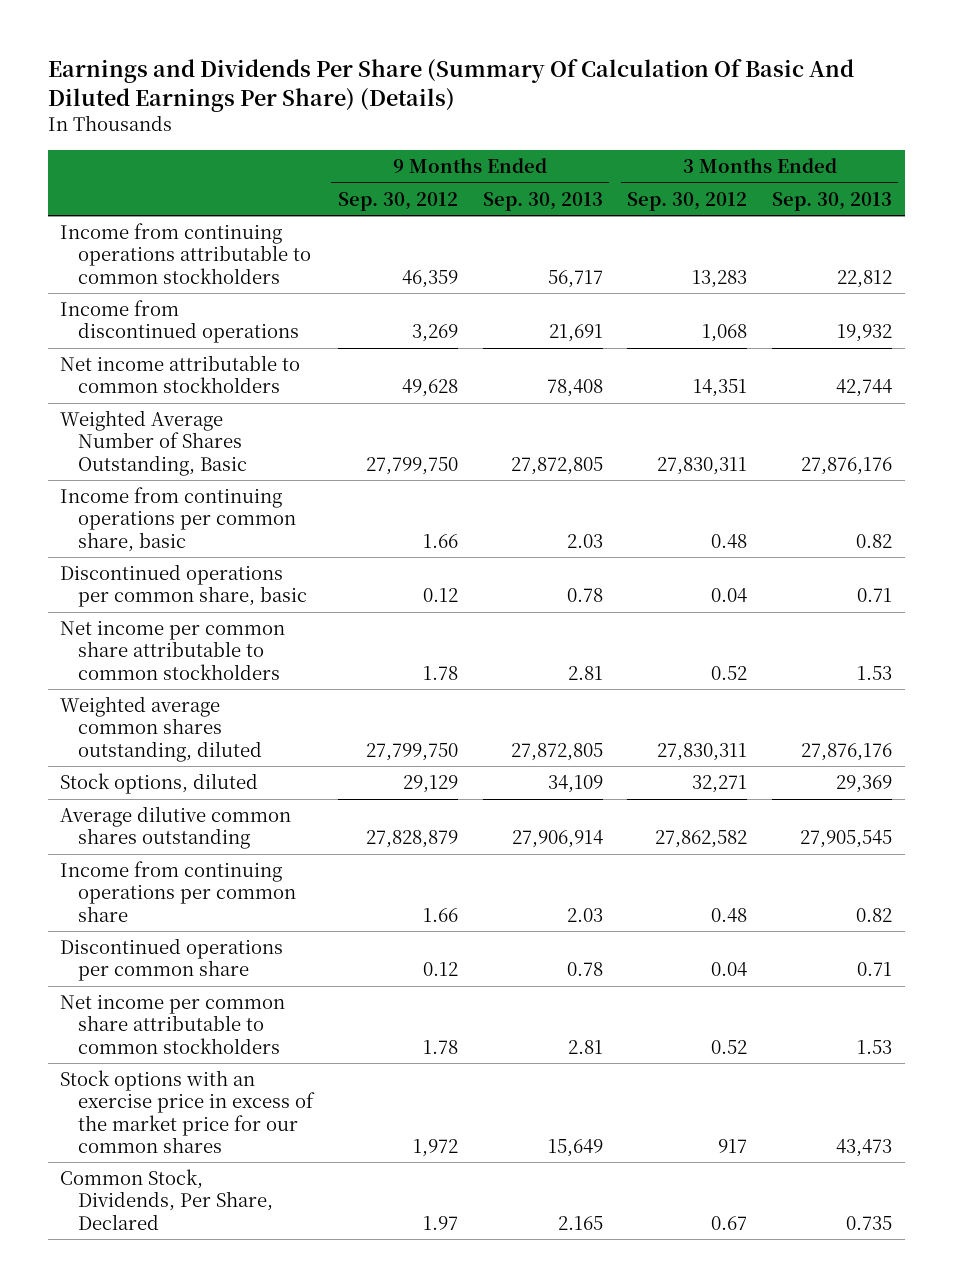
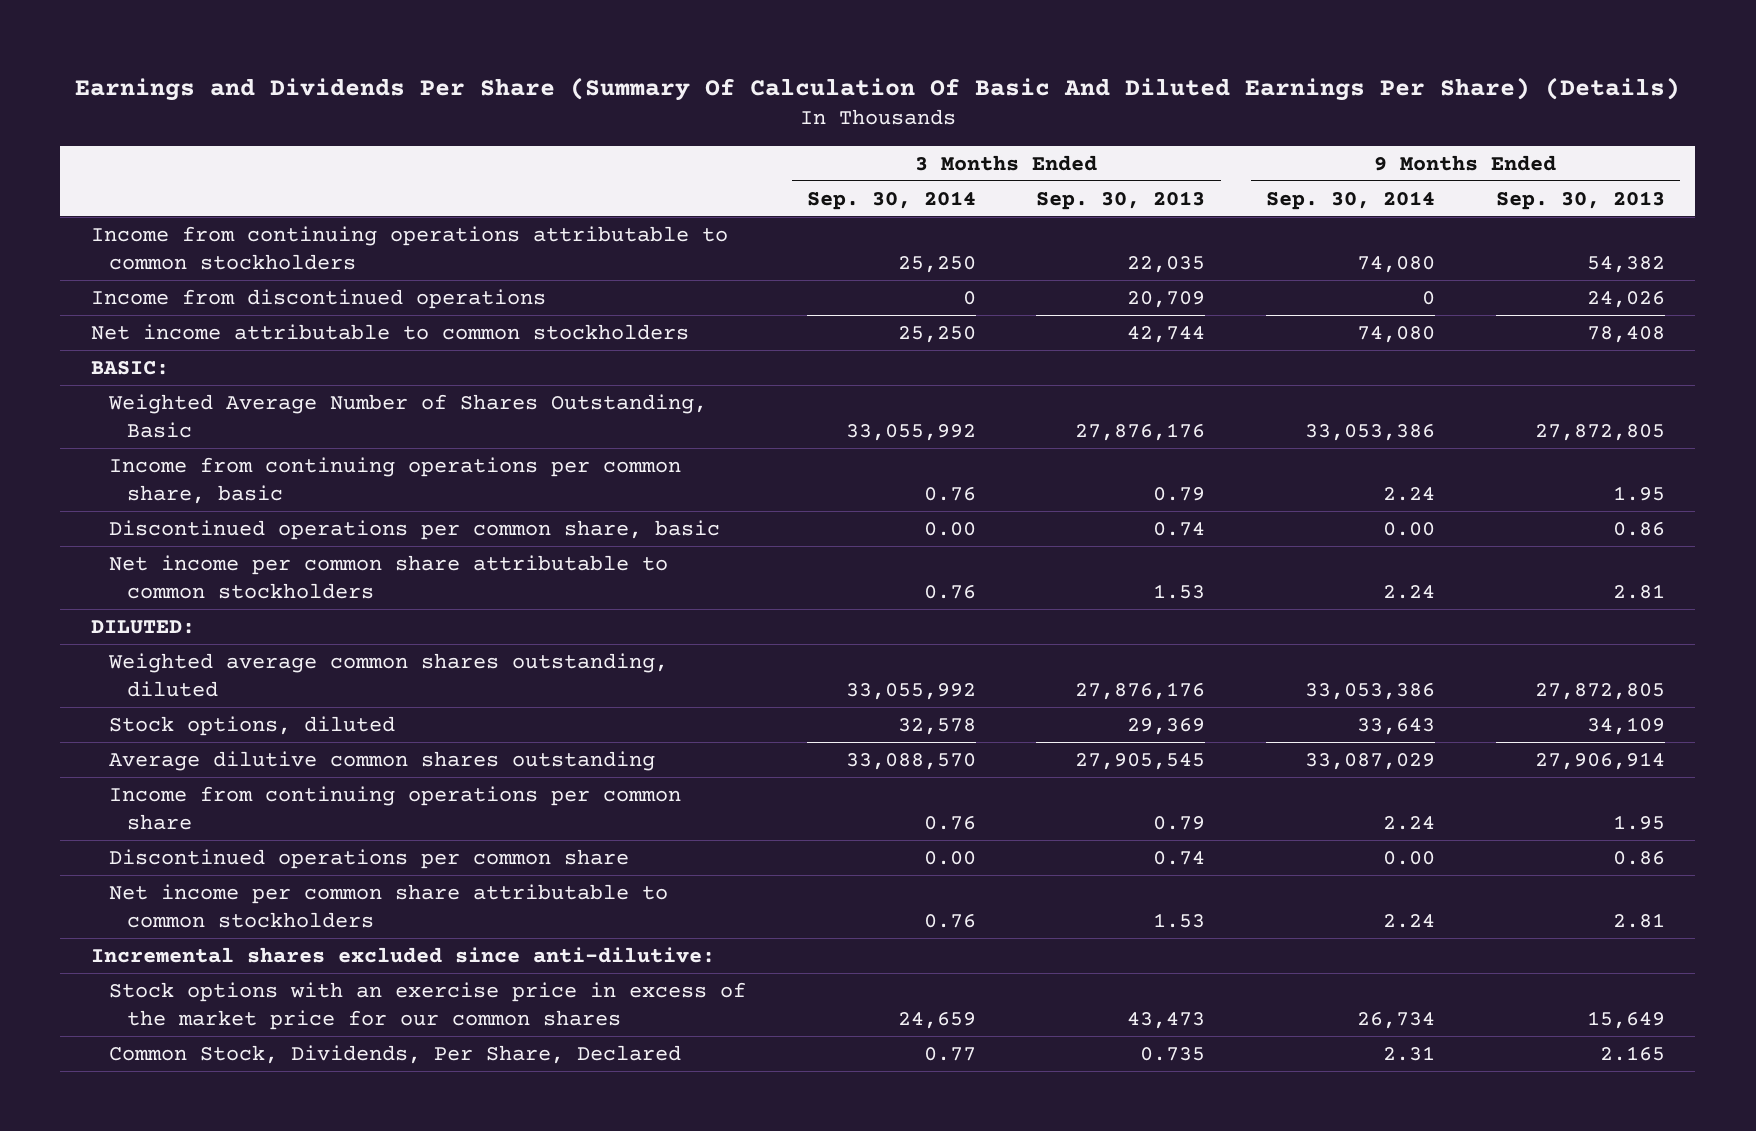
- | 9 Months Ended Sep. 30, 2012 | 9 Months Ended Sep. 30, 2013 | 3 Months Ended Sep. 30, 2012 | 3 Months Ended Sep. 30, 2013
+ | 3 Months Ended Sep. 30, 2014 | 3 Months Ended Sep. 30, 2013 | 9 Months Ended Sep. 30, 2014 | 9 Months Ended Sep. 30, 2013
- Income from continuing operations attributable to common stockholders | 46,359 | 56,717 | 13,283 | 22,812
- Income from discontinued operations | 3,269 | 21,691 | 1,068 | 19,932
+ Income from continuing operations attributable to common stockholders | 25,250 | 22,035 | 74,080 | 54,382
+ Income from discontinued operations | 0 | 20,709 | 0 | 24,026
+ BASIC:
- Income from continuing operations per common share, basic | 1.66 | 2.03 | 0.48 | 0.82
- Discontinued operations per common share, basic | 0.12 | 0.78 | 0.04 | 0.71
+ Income from continuing operations per common share, basic | 0.76 | 0.79 | 2.24 | 1.95
+ Discontinued operations per common share, basic | 0.00 | 0.74 | 0.00 | 0.86
+ DILUTED:
- Income from continuing operations per common share | 1.66 | 2.03 | 0.48 | 0.82
- Discontinued operations per common share | 0.12 | 0.78 | 0.04 | 0.71
+ Income from continuing operations per common share | 0.76 | 0.79 | 2.24 | 1.95
+ Discontinued operations per common share | 0.00 | 0.74 | 0.00 | 0.86
+ Incremental shares excluded since anti-dilutive:

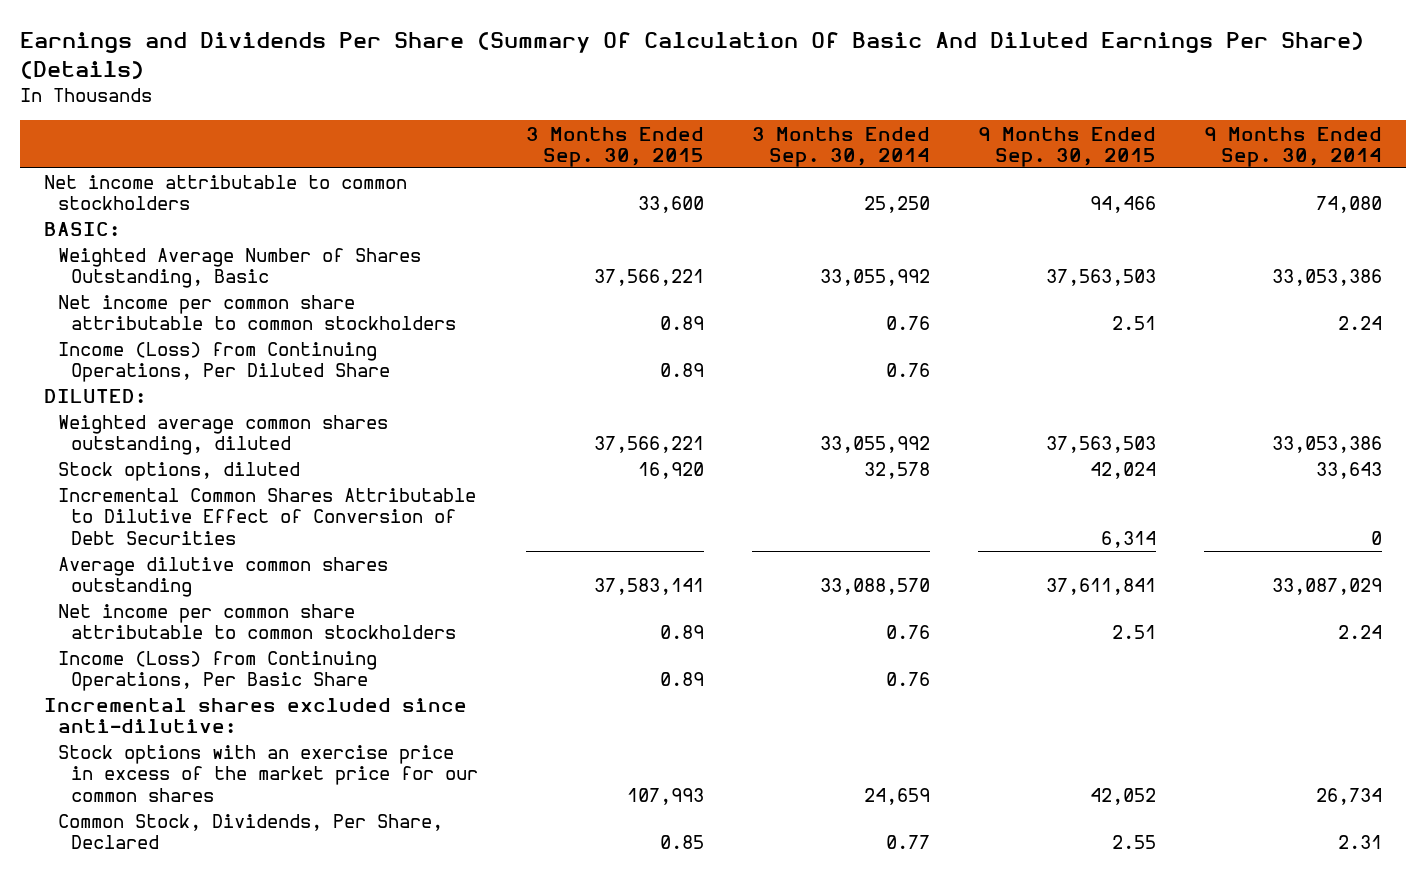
- | 3 Months Ended Sep. 30, 2014 | 3 Months Ended Sep. 30, 2013 | 9 Months Ended Sep. 30, 2014 | 9 Months Ended Sep. 30, 2013
+ | 3 Months Ended Sep. 30, 2015 | 3 Months Ended Sep. 30, 2014 | 9 Months Ended Sep. 30, 2015 | 9 Months Ended Sep. 30, 2014
- Income from continuing operations attributable to common stockholders | 25,250 | 22,035 | 74,080 | 54,382
- Income from discontinued operations | 0 | 20,709 | 0 | 24,026
- Income from continuing operations per common share, basic | 0.76 | 0.79 | 2.24 | 1.95
- Discontinued operations per common share, basic | 0.00 | 0.74 | 0.00 | 0.86
+ Income (Loss) from Continuing Operations, Per Diluted Share | 0.89 | 0.76 | |
+ Incremental Common Shares Attributable to Dilutive Effect of Conversion of Debt Securities | | | 6,314 | 0
- Income from continuing operations per common share | 0.76 | 0.79 | 2.24 | 1.95
- Discontinued operations per common share | 0.00 | 0.74 | 0.00 | 0.86
+ Income (Loss) from Continuing Operations, Per Basic Share | 0.89 | 0.76 | |

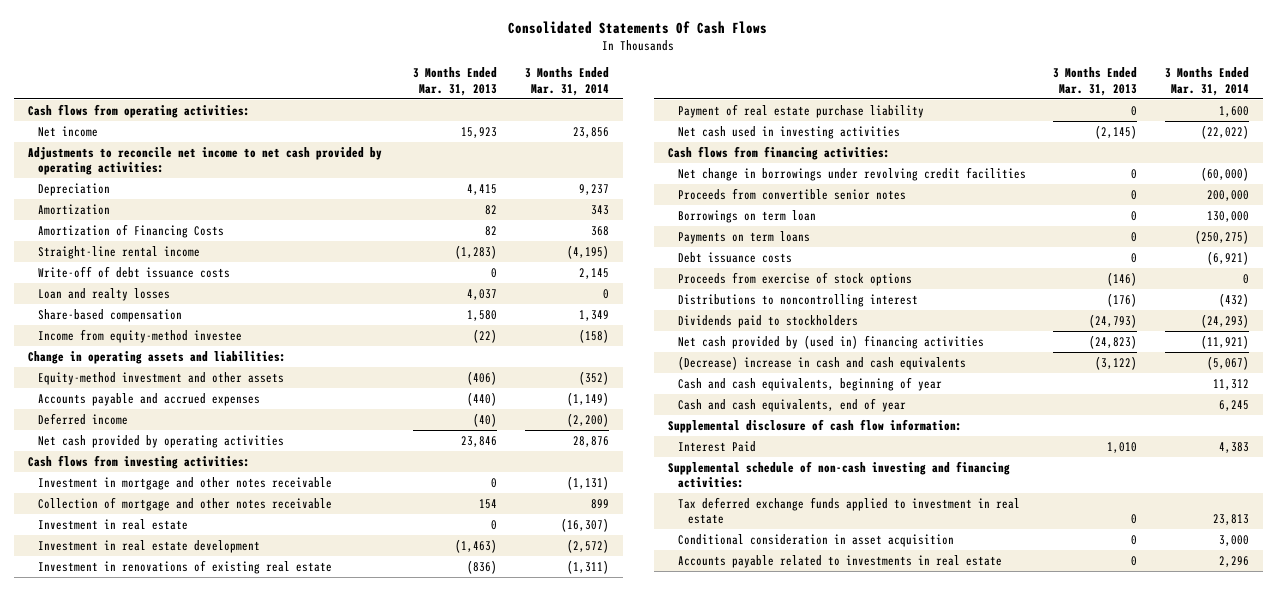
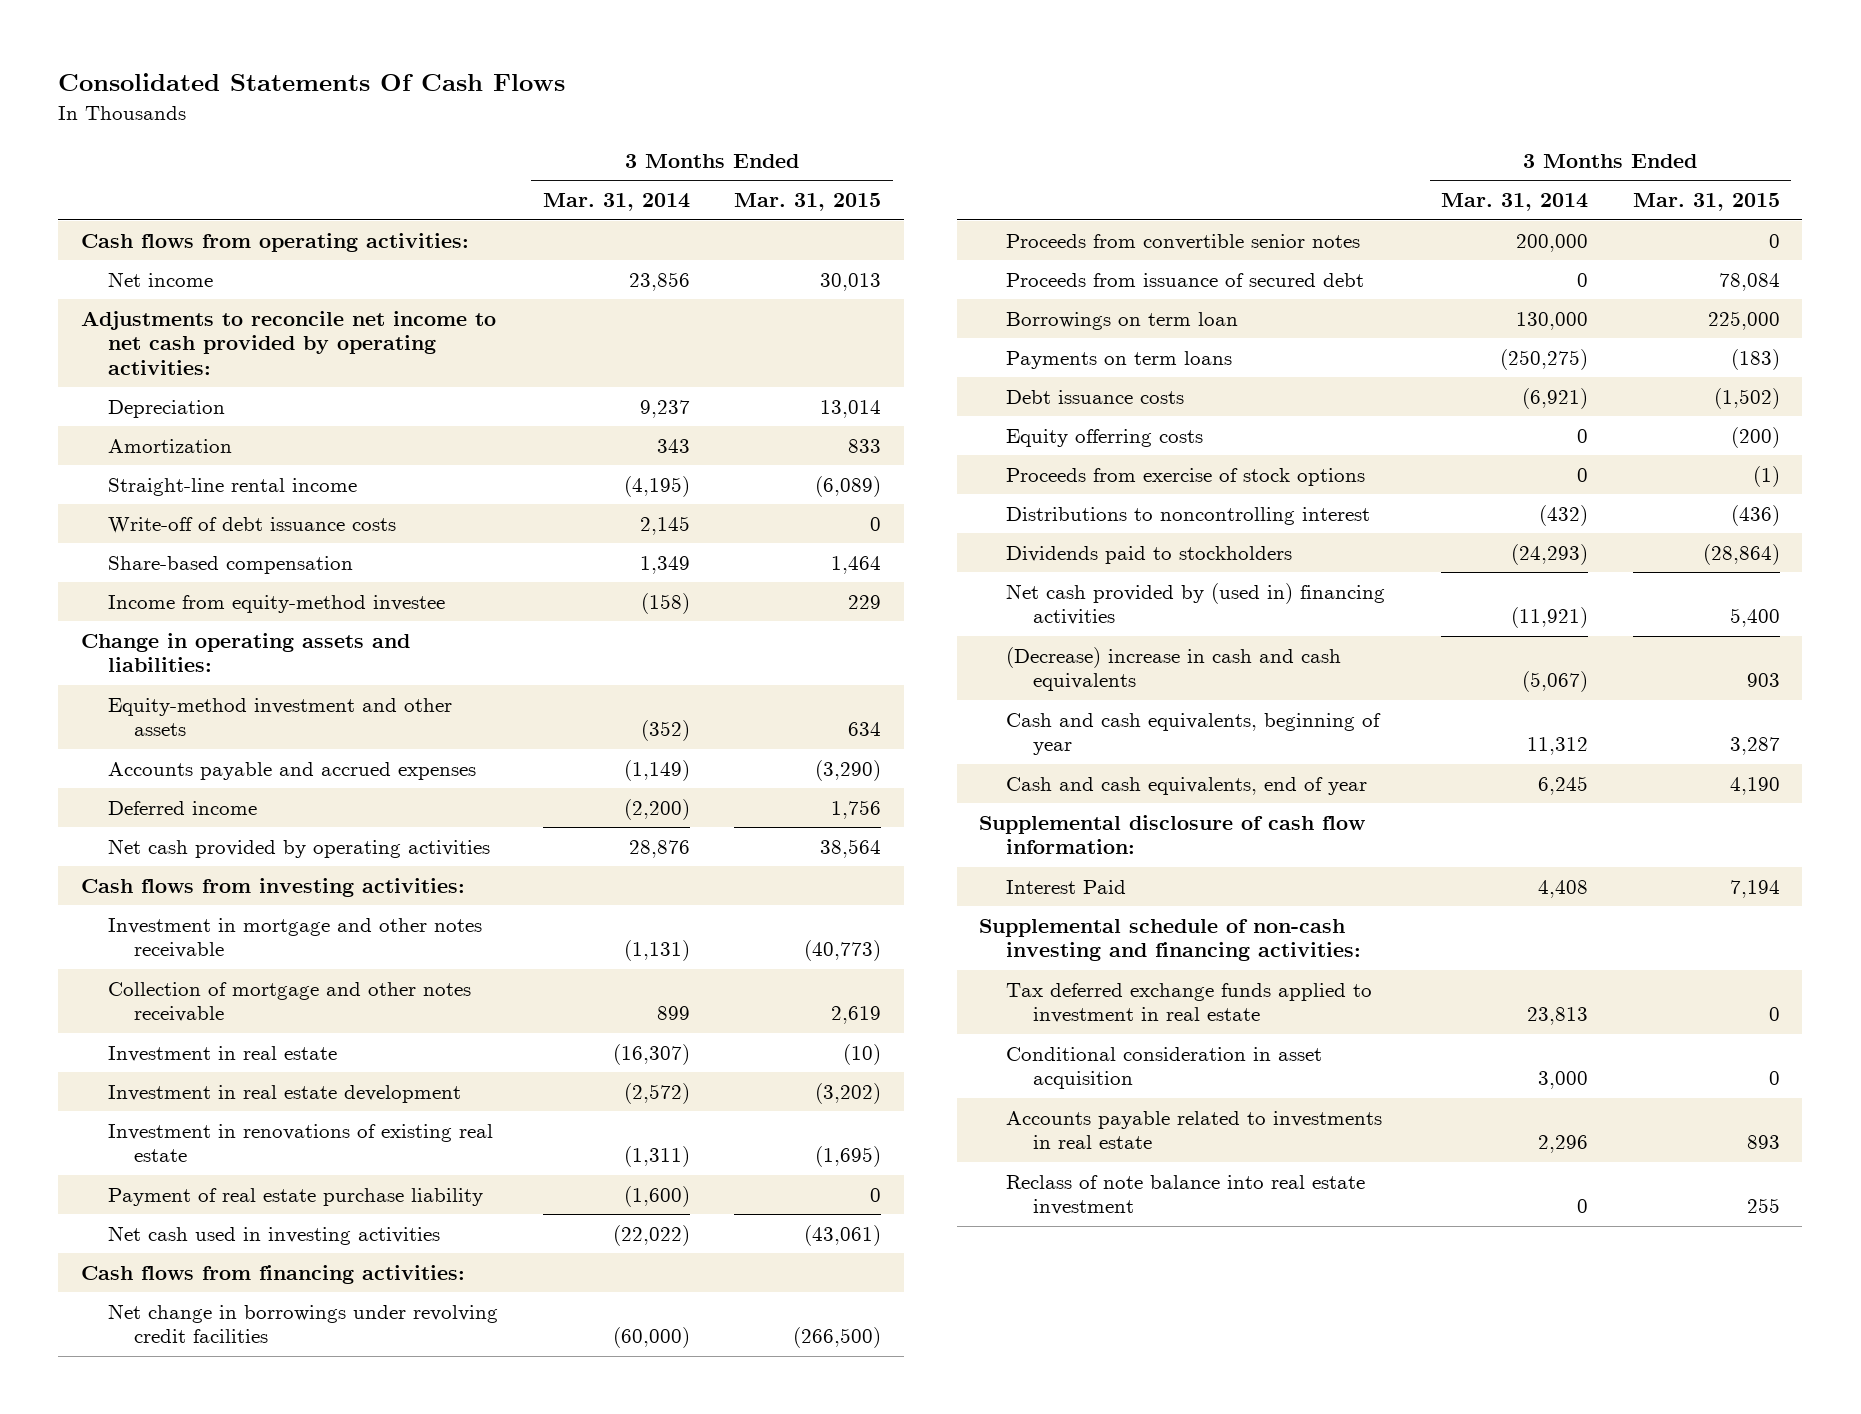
- | 3 Months Ended Mar. 31, 2013 | 3 Months Ended Mar. 31, 2014
+ | 3 Months Ended Mar. 31, 2014 | 3 Months Ended Mar. 31, 2015
- Amortization of Financing Costs | 82 | 368
- Loan and realty losses | 4,037 | 0
- Payment of real estate purchase liability | 0 | 1,600
+ Payment of real estate purchase liability | (1,600) | 0
+ Proceeds from issuance of secured debt | 0 | 78,084
+ Equity offerring costs | 0 | (200)
- Interest Paid | 1,010 | 4,383
+ Interest Paid | 4,408 | 7,194
+ Reclass of note balance into real estate investment | 0 | 255

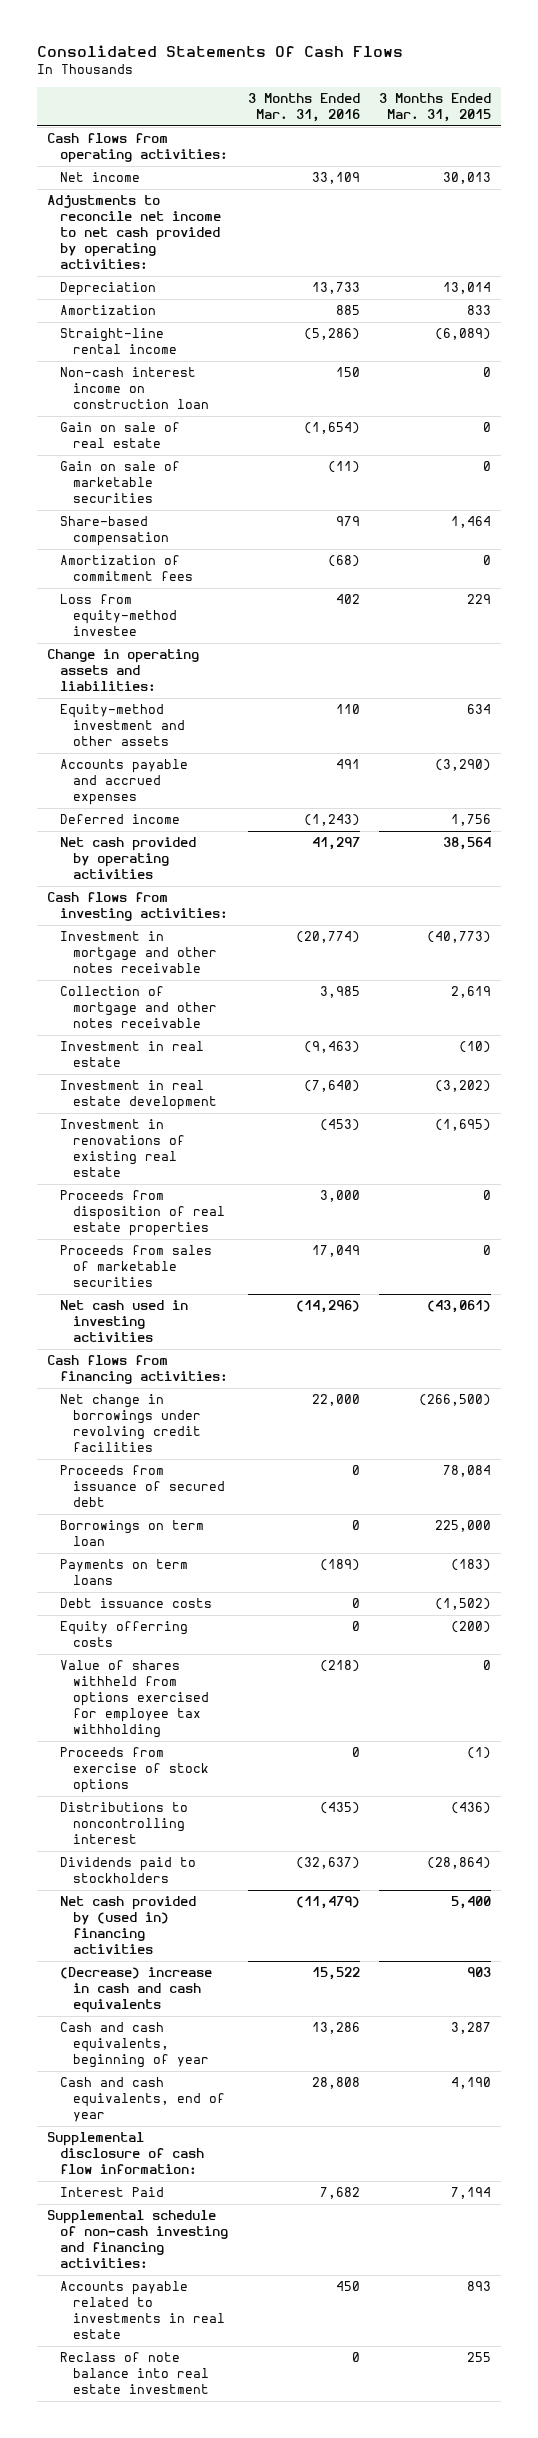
- | 3 Months Ended Mar. 31, 2014 | 3 Months Ended Mar. 31, 2015
+ | 3 Months Ended Mar. 31, 2016 | 3 Months Ended Mar. 31, 2015
- Write-off of debt issuance costs | 2,145 | 0
+ Non-cash interest income on construction loan | 150 | 0
+ Gain on sale of real estate | (1,654) | 0
+ Gain on sale of marketable securities | (11) | 0
- Income from equity-method investee | (158) | 229
+ Amortization of commitment fees | (68) | 0
+ Loss from equity-method investee | 402 | 229
- Payment of real estate purchase liability | (1,600) | 0
+ Proceeds from disposition of real estate properties | 3,000 | 0
+ Proceeds from sales of marketable securities | 17,049 | 0
- Proceeds from convertible senior notes | 200,000 | 0
+ Value of shares withheld from options exercised for employee tax withholding | (218) | 0
- Tax deferred exchange funds applied to investment in real estate | 23,813 | 0
- Conditional consideration in asset acquisition | 3,000 | 0

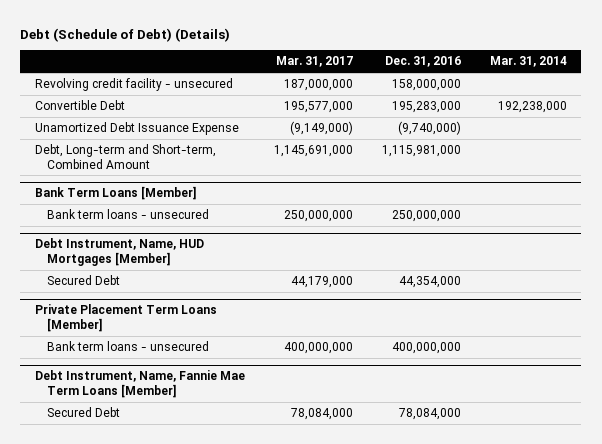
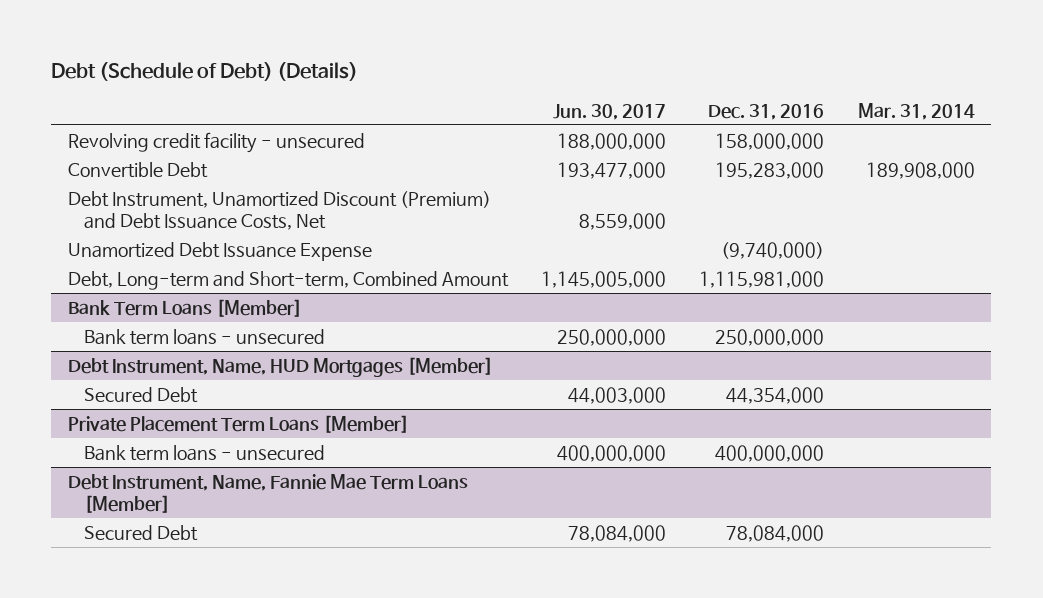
- | Mar. 31, 2017 | Dec. 31, 2016 | Mar. 31, 2014
+ | Jun. 30, 2017 | Dec. 31, 2016 | Mar. 31, 2014
- Convertible Debt | 195,577,000 | 195,283,000 | 192,238,000
+ Convertible Debt | 193,477,000 | 195,283,000 | 189,908,000
+ Debt Instrument, Unamortized Discount (Premium) and Debt Issuance Costs, Net | 8,559,000 | |

